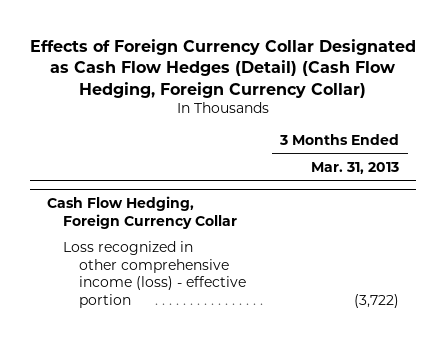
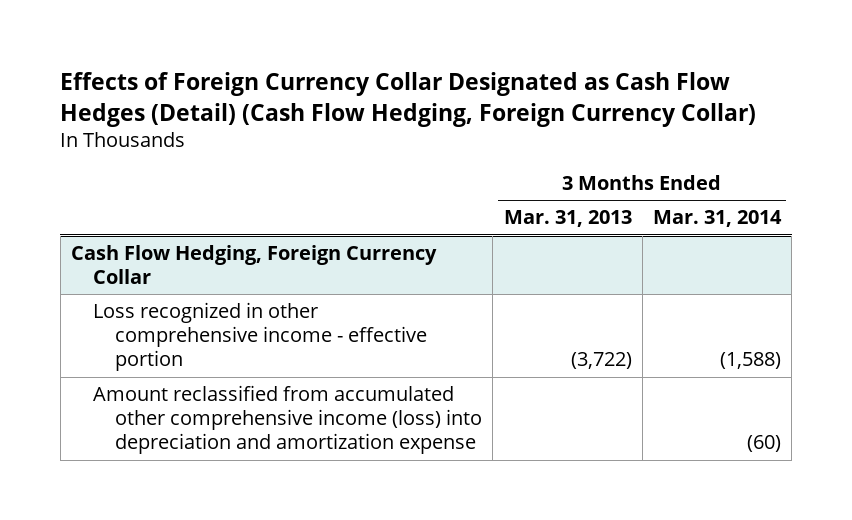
- | 3 Months Ended Mar. 31, 2013
+ | 3 Months Ended Mar. 31, 2013 | 3 Months Ended Mar. 31, 2014
@ Cash Flow Hedging, Foreign Currency Collar
- Loss recognized in other comprehensive income (loss) - effective portion | (3,722)
+ Loss recognized in other comprehensive income - effective portion | (3,722) | (1,588)
+ Amount reclassified from accumulated other comprehensive income (loss) into depreciation and amortization expense | | (60)

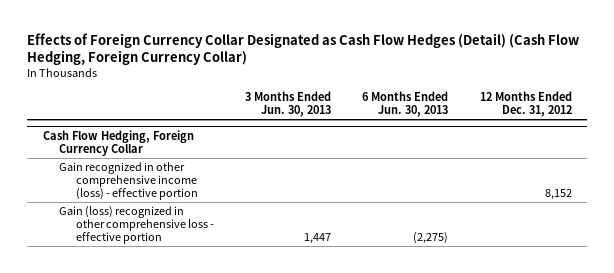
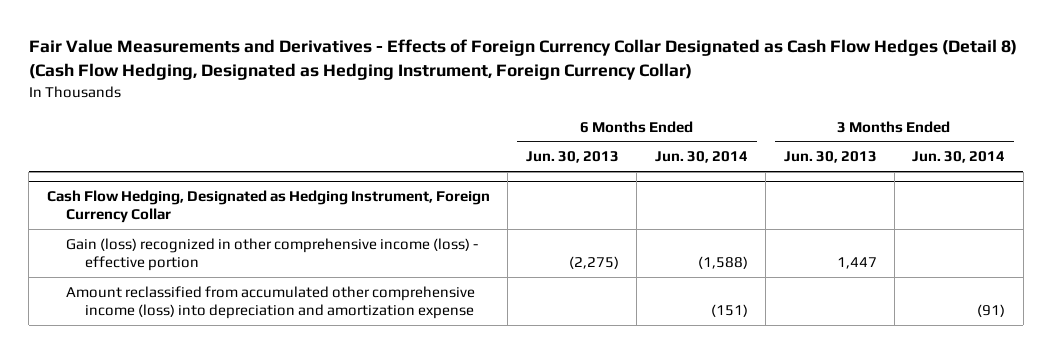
- Effects of Foreign Currency Collar Designated as Cash Flow Hedges (Detail) (Cash Flow Hedging, Foreign Currency Collar)
+ Fair Value Measurements and Derivatives - Effects of Foreign Currency Collar Designated as Cash Flow Hedges (Detail 8) (Cash Flow Hedging, Designated as Hedging Instrument, Foreign Currency Collar)
- | 3 Months Ended Jun. 30, 2013 | 6 Months Ended Jun. 30, 2013 | 12 Months Ended Dec. 31, 2012
+ | 6 Months Ended Jun. 30, 2013 | 6 Months Ended Jun. 30, 2014 | 3 Months Ended Jun. 30, 2013 | 3 Months Ended Jun. 30, 2014
- Cash Flow Hedging, Foreign Currency Collar
- Gain recognized in other comprehensive income (loss) - effective portion | | | 8,152
- Gain (loss) recognized in other comprehensive loss - effective portion | 1,447 | (2,275) |
+ Cash Flow Hedging, Designated as Hedging Instrument, Foreign Currency Collar
+ Gain (loss) recognized in other comprehensive income (loss) - effective portion | (2,275) | (1,588) | 1,447 |
+ Amount reclassified from accumulated other comprehensive income (loss) into depreciation and amortization expense | | (151) | | (91)

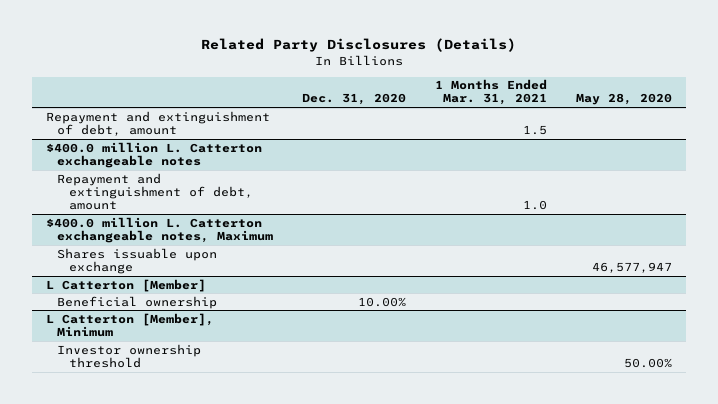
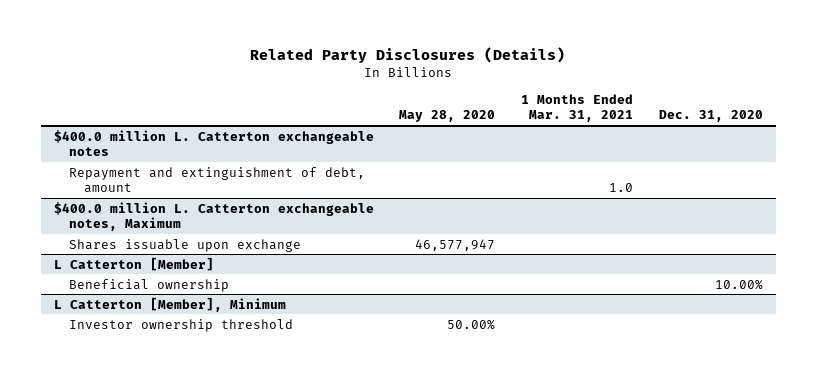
- | Dec. 31, 2020 | 1 Months Ended Mar. 31, 2021 | May 28, 2020
+ | May 28, 2020 | 1 Months Ended Mar. 31, 2021 | Dec. 31, 2020
- Repayment and extinguishment of debt, amount | | 1.5 |

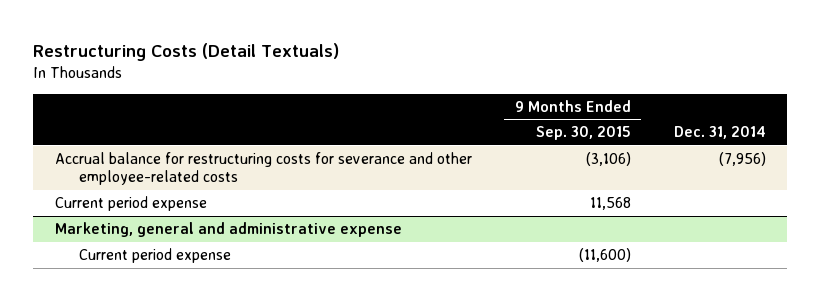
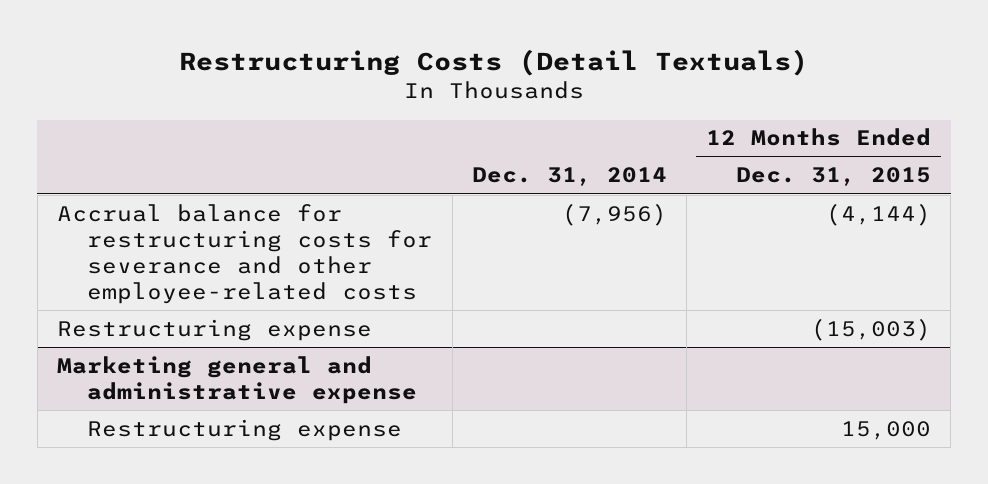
- | 9 Months Ended Sep. 30, 2015 | Dec. 31, 2014
+ | Dec. 31, 2014 | 12 Months Ended Dec. 31, 2015
- Current period expense | 11,568 |
- Marketing, general and administrative expense
- Current period expense | (11,600) |
+ Restructuring expense | | (15,003)
+ Marketing general and administrative expense
+ Restructuring expense | | 15,000

